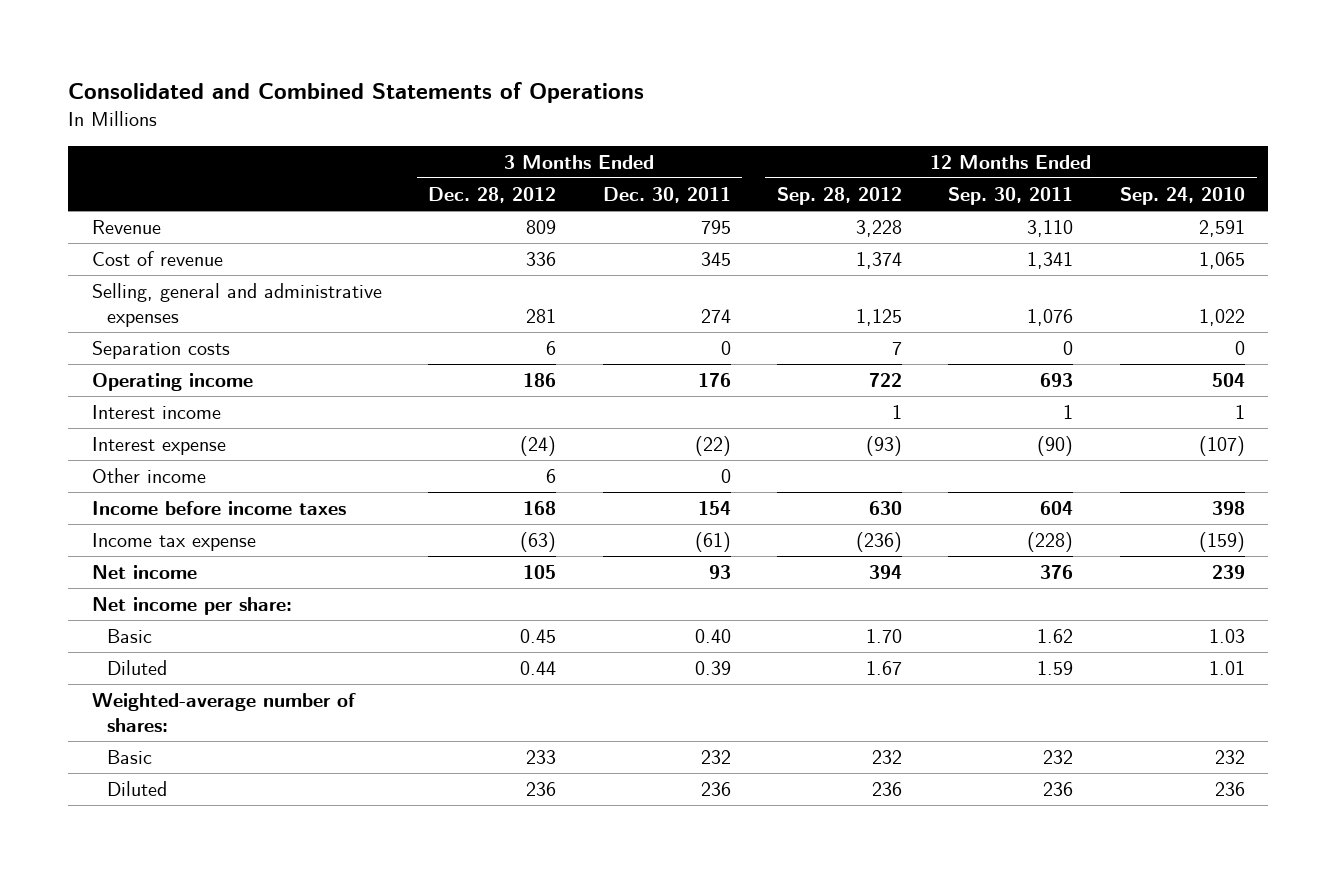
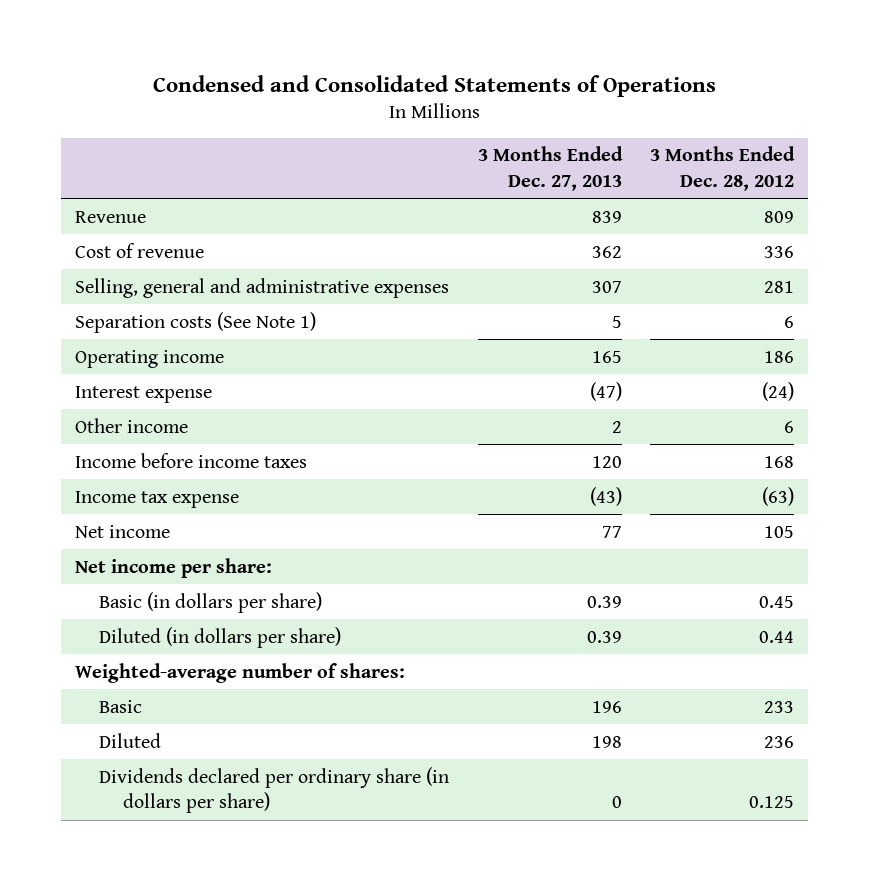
- Consolidated and Combined Statements of Operations
+ Condensed and Consolidated Statements of Operations
- | 3 Months Ended Dec. 28, 2012 | 3 Months Ended Dec. 30, 2011 | 12 Months Ended Sep. 28, 2012 | 12 Months Ended Sep. 30, 2011 | 12 Months Ended Sep. 24, 2010
+ | 3 Months Ended Dec. 27, 2013 | 3 Months Ended Dec. 28, 2012
- Separation costs | 6 | 0 | 7 | 0 | 0
+ Separation costs (See Note 1) | 5 | 6
- Interest income | | | 1 | 1 | 1
- Basic | 0.45 | 0.40 | 1.70 | 1.62 | 1.03
- Diluted | 0.44 | 0.39 | 1.67 | 1.59 | 1.01
+ Basic (in dollars per share) | 0.39 | 0.45
+ Diluted (in dollars per share) | 0.39 | 0.44
+ Dividends declared per ordinary share (in dollars per share) | 0 | 0.125

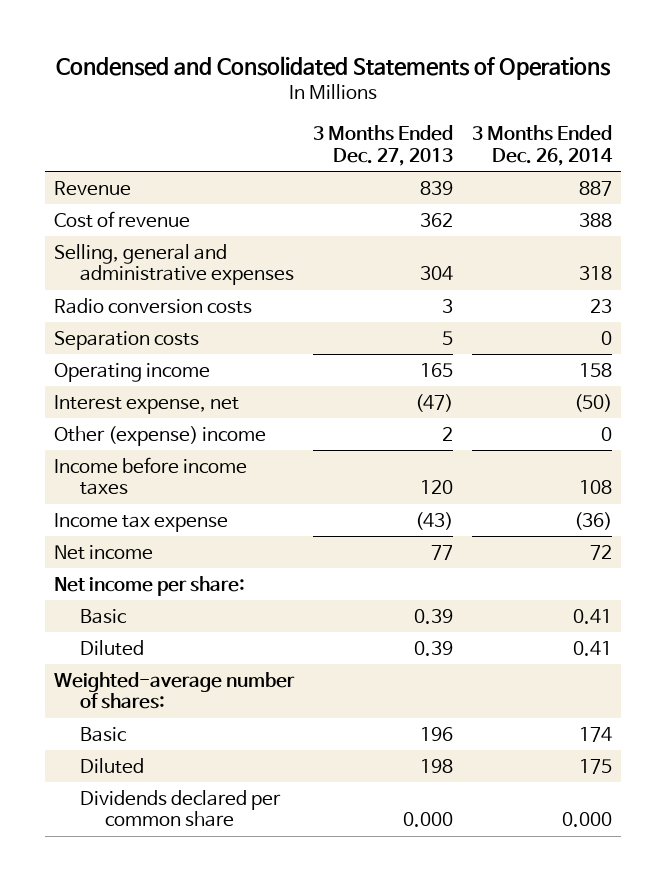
- | 3 Months Ended Dec. 27, 2013 | 3 Months Ended Dec. 28, 2012
+ | 3 Months Ended Dec. 27, 2013 | 3 Months Ended Dec. 26, 2014
- Selling, general and administrative expenses | 307 | 281
- Separation costs (See Note 1) | 5 | 6
+ Selling, general and administrative expenses | 304 | 318
+ Radio conversion costs | 3 | 23
+ Separation costs | 5 | 0
- Interest expense | (47) | (24)
- Other income | 2 | 6
+ Interest expense, net | (47) | (50)
+ Other (expense) income | 2 | 0
- Basic (in dollars per share) | 0.39 | 0.45
- Diluted (in dollars per share) | 0.39 | 0.44
+ Basic | 0.39 | 0.41
+ Diluted | 0.39 | 0.41
- Dividends declared per ordinary share (in dollars per share) | 0 | 0.125
+ Dividends declared per common share | 0.000 | 0.000

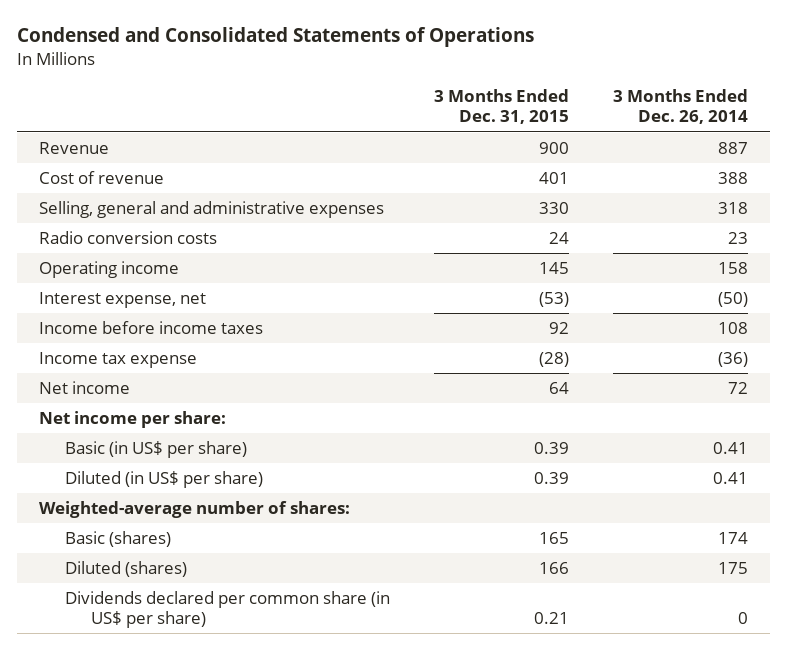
- | 3 Months Ended Dec. 27, 2013 | 3 Months Ended Dec. 26, 2014
+ | 3 Months Ended Dec. 31, 2015 | 3 Months Ended Dec. 26, 2014
- Separation costs | 5 | 0
- Other (expense) income | 2 | 0
- Basic | 0.39 | 0.41
- Diluted | 0.39 | 0.41
+ Basic (in US$ per share) | 0.39 | 0.41
+ Diluted (in US$ per share) | 0.39 | 0.41
- Basic | 196 | 174
- Diluted | 198 | 175
- Dividends declared per common share | 0.000 | 0.000
+ Basic (shares) | 165 | 174
+ Diluted (shares) | 166 | 175
+ Dividends declared per common share (in US$ per share) | 0.21 | 0

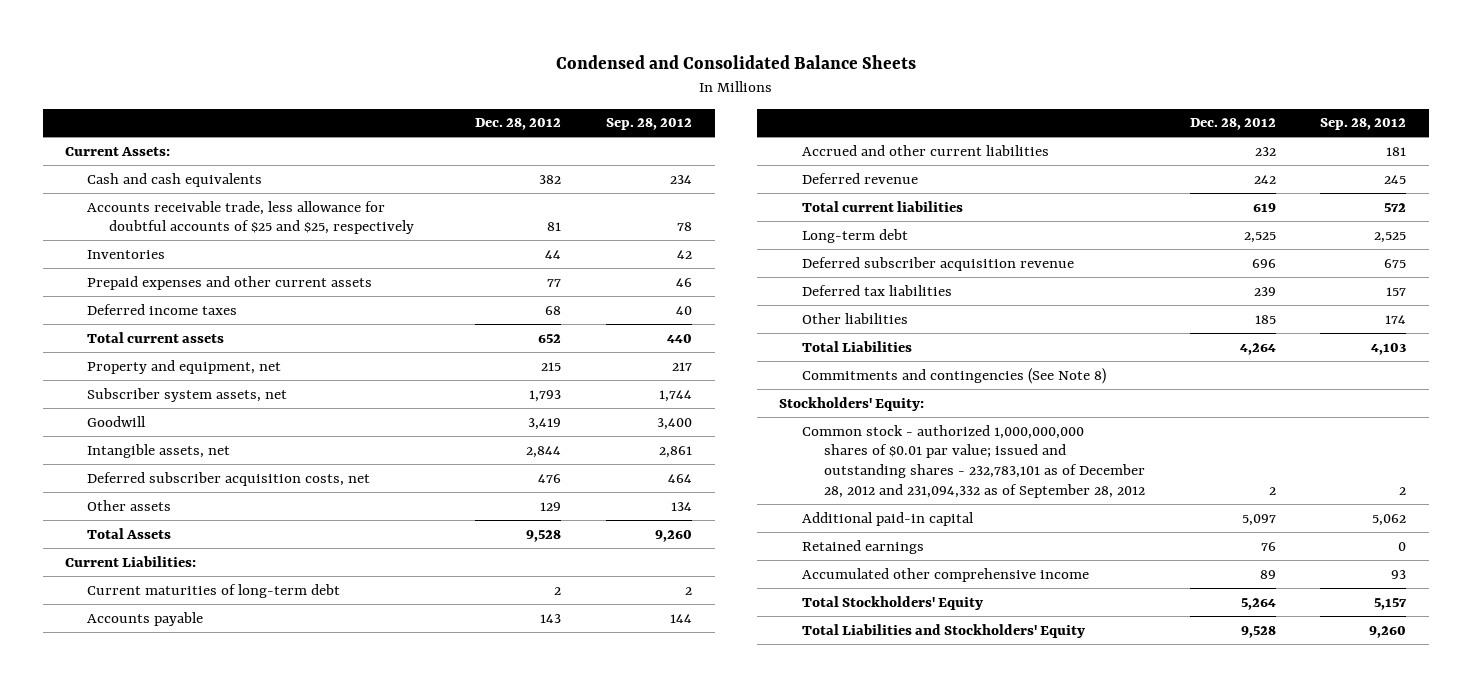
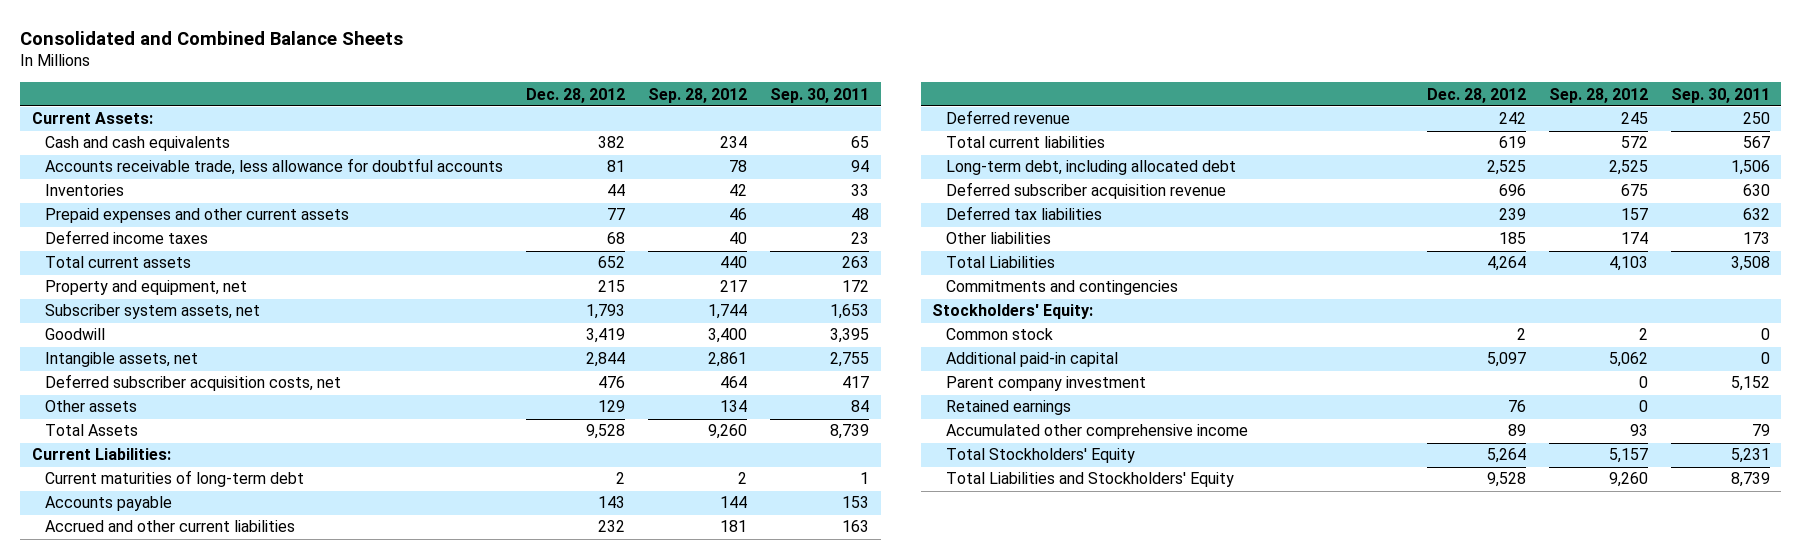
- Condensed and Consolidated Balance Sheets
+ Consolidated and Combined Balance Sheets
- | Dec. 28, 2012 | Sep. 28, 2012
+ | Dec. 28, 2012 | Sep. 28, 2012 | Sep. 30, 2011
- Accounts receivable trade, less allowance for doubtful accounts of $25 and $25, respectively | 81 | 78
+ Accounts receivable trade, less allowance for doubtful accounts | 81 | 78 | 94
- Long-term debt | 2,525 | 2,525
+ Long-term debt, including allocated debt | 2,525 | 2,525 | 1,506
- Commitments and contingencies (See Note 8)
+ Commitments and contingencies
- Common stock - authorized 1,000,000,000 shares of $0.01 par value; issued and outstanding shares - 232,783,101 as of December 28, 2012 and 231,094,332 as of September 28, 2012 | 2 | 2
+ Common stock | 2 | 2 | 0
+ Parent company investment | | 0 | 5,152

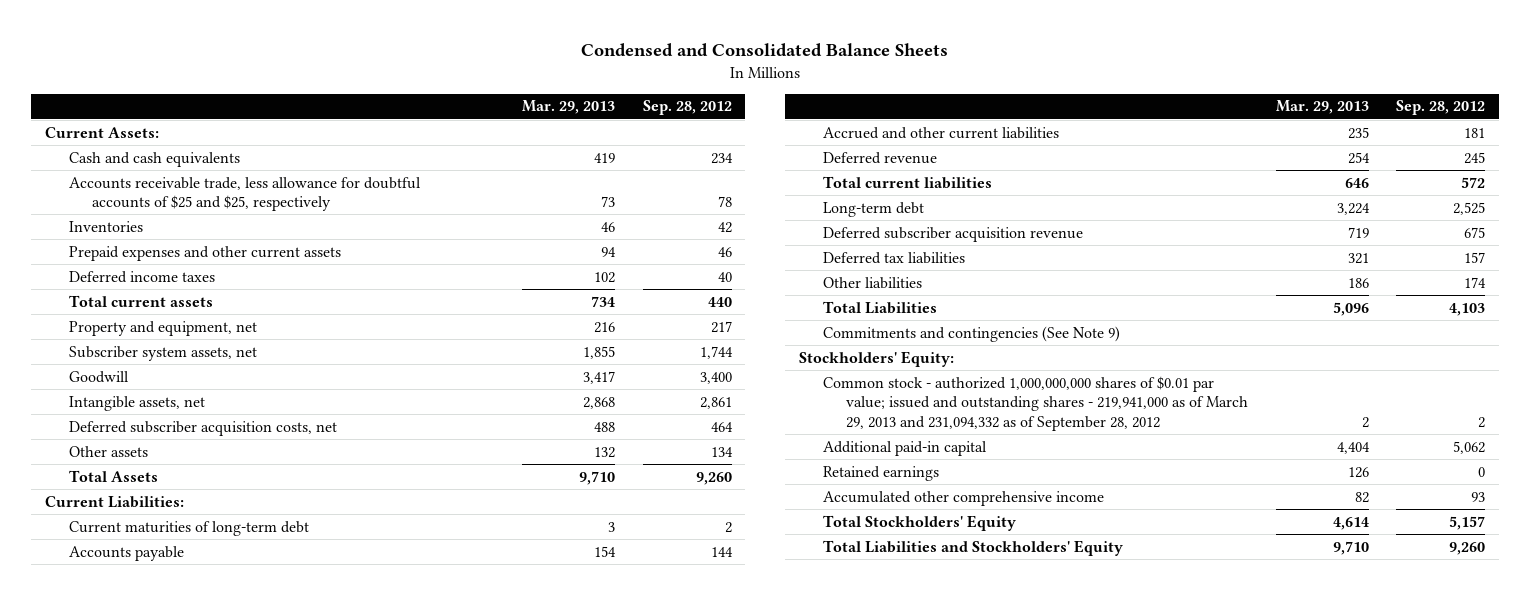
- Consolidated and Combined Balance Sheets
+ Condensed and Consolidated Balance Sheets
- | Dec. 28, 2012 | Sep. 28, 2012 | Sep. 30, 2011
+ | Mar. 29, 2013 | Sep. 28, 2012
- Accounts receivable trade, less allowance for doubtful accounts | 81 | 78 | 94
+ Accounts receivable trade, less allowance for doubtful accounts of $25 and $25, respectively | 73 | 78
- Long-term debt, including allocated debt | 2,525 | 2,525 | 1,506
+ Long-term debt | 3,224 | 2,525
- Commitments and contingencies
+ Commitments and contingencies (See Note 9)
- Common stock | 2 | 2 | 0
+ Common stock - authorized 1,000,000,000 shares of $0.01 par value; issued and outstanding shares - 219,941,000 as of March 29, 2013 and 231,094,332 as of September 28, 2012 | 2 | 2
- Parent company investment | | 0 | 5,152

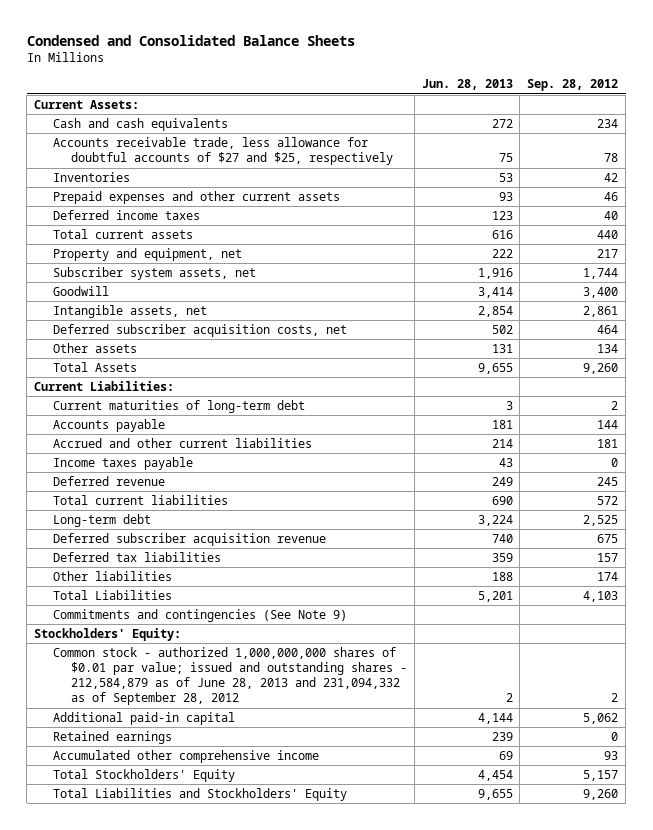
- | Mar. 29, 2013 | Sep. 28, 2012
+ | Jun. 28, 2013 | Sep. 28, 2012
- Accounts receivable trade, less allowance for doubtful accounts of $25 and $25, respectively | 73 | 78
+ Accounts receivable trade, less allowance for doubtful accounts of $27 and $25, respectively | 75 | 78
+ Income taxes payable | 43 | 0
- Common stock - authorized 1,000,000,000 shares of $0.01 par value; issued and outstanding shares - 219,941,000 as of March 29, 2013 and 231,094,332 as of September 28, 2012 | 2 | 2
+ Common stock - authorized 1,000,000,000 shares of $0.01 par value; issued and outstanding shares - 212,584,879 as of June 28, 2013 and 231,094,332 as of September 28, 2012 | 2 | 2

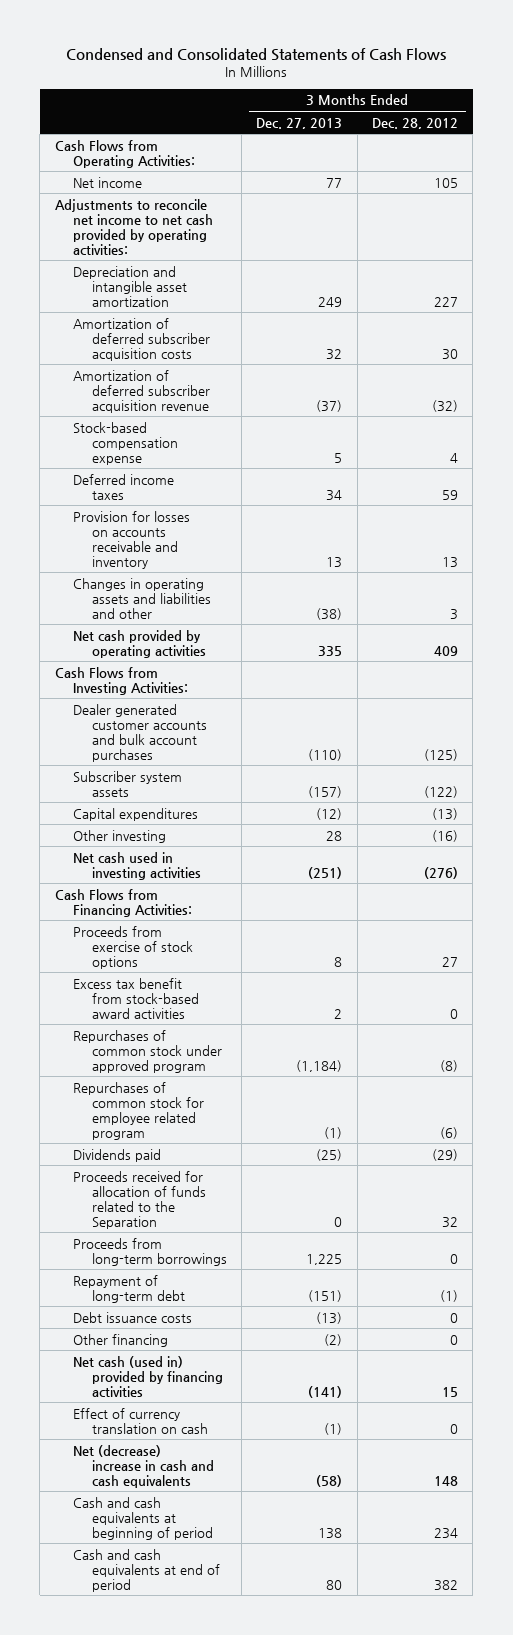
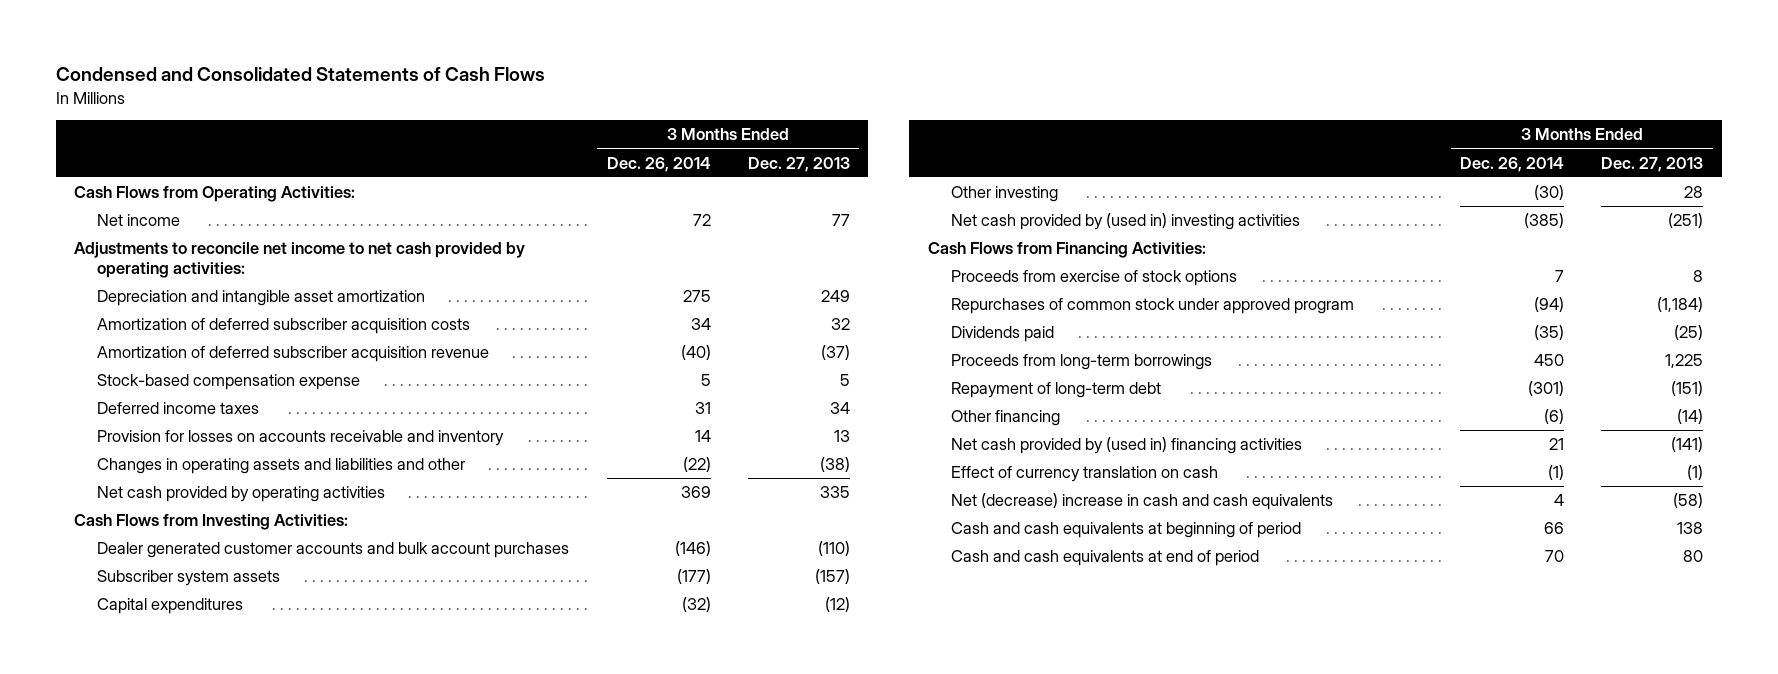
- | 3 Months Ended Dec. 27, 2013 | 3 Months Ended Dec. 28, 2012
+ | 3 Months Ended Dec. 26, 2014 | 3 Months Ended Dec. 27, 2013
- Net cash used in investing activities | (251) | (276)
+ Net cash provided by (used in) investing activities | (385) | (251)
- Excess tax benefit from stock-based award activities | 2 | 0
- Repurchases of common stock for employee related program | (1) | (6)
- Proceeds received for allocation of funds related to the Separation | 0 | 32
- Debt issuance costs | (13) | 0
- Other financing | (2) | 0
- Net cash (used in) provided by financing activities | (141) | 15
+ Other financing | (6) | (14)
+ Net cash provided by (used in) financing activities | 21 | (141)

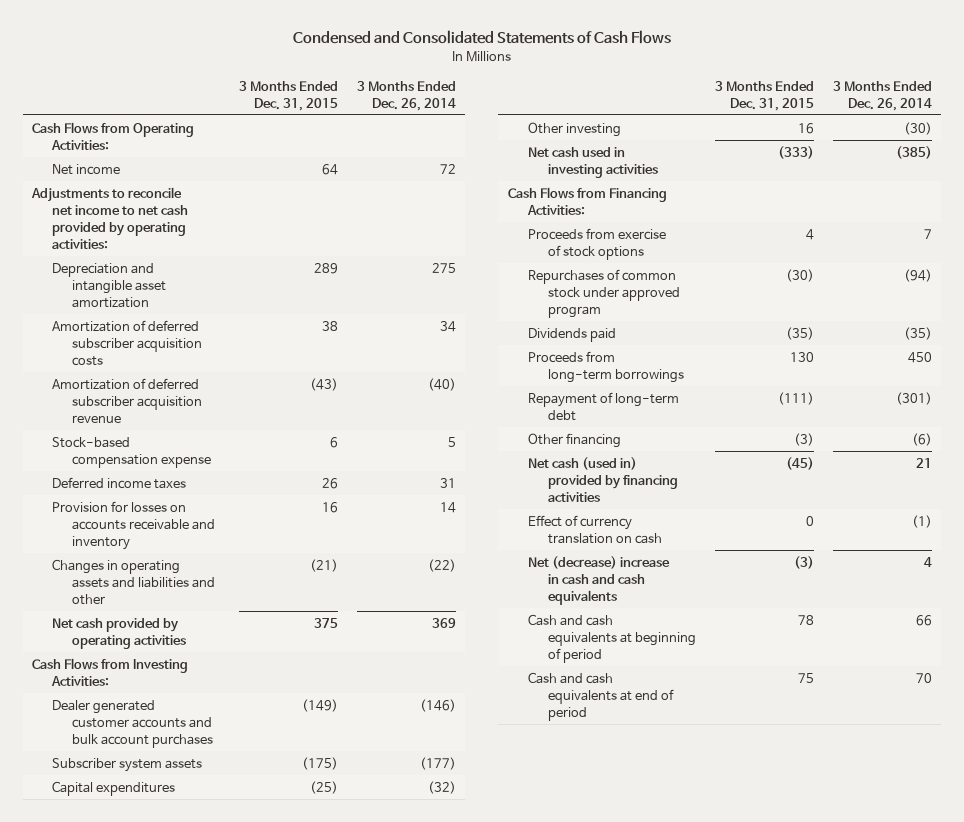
- | 3 Months Ended Dec. 26, 2014 | 3 Months Ended Dec. 27, 2013
+ | 3 Months Ended Dec. 31, 2015 | 3 Months Ended Dec. 26, 2014
- Net cash provided by (used in) investing activities | (385) | (251)
+ Net cash used in investing activities | (333) | (385)
- Net cash provided by (used in) financing activities | 21 | (141)
+ Net cash (used in) provided by financing activities | (45) | 21

